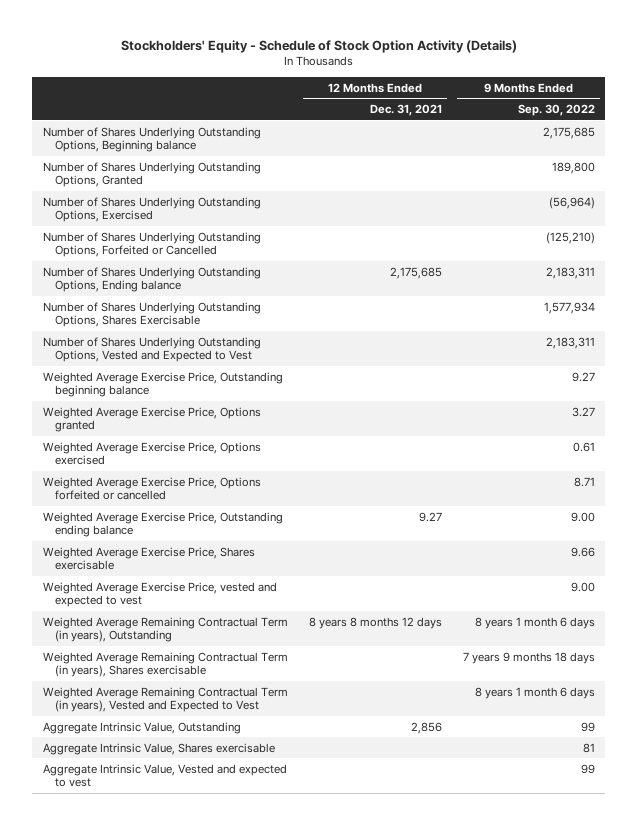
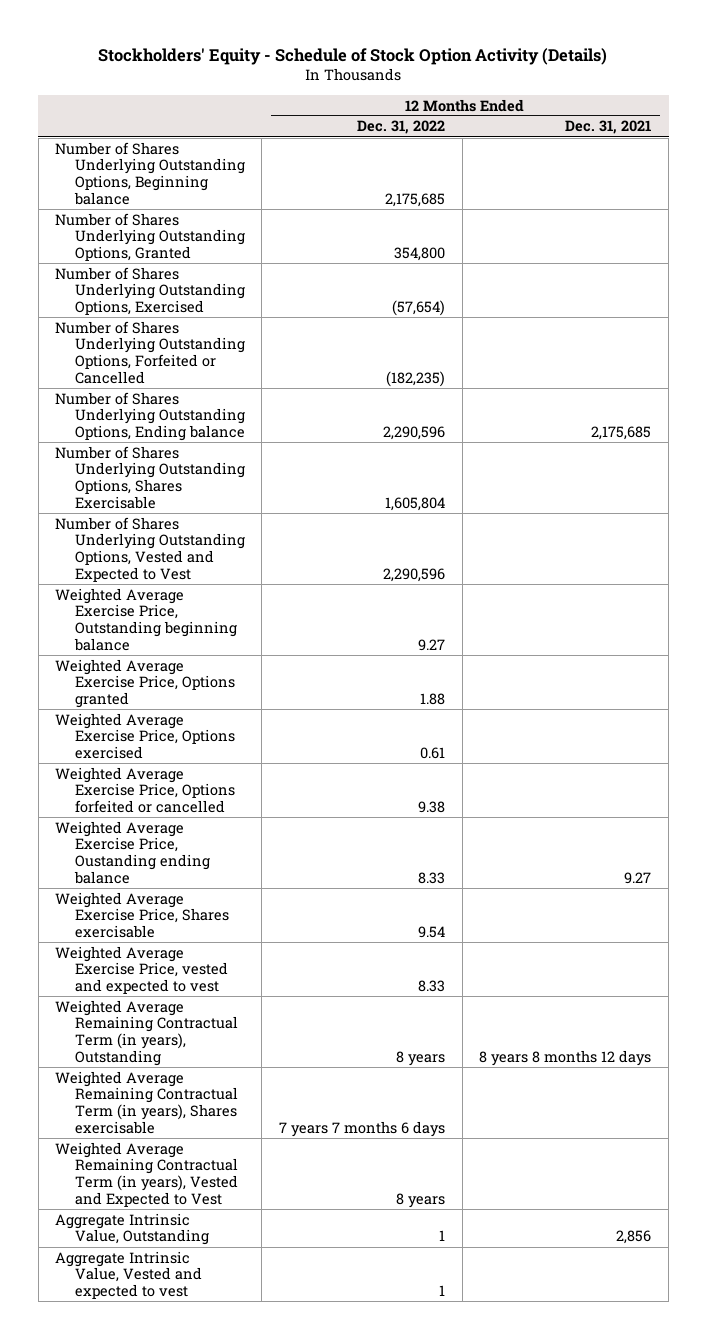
- | 12 Months Ended Dec. 31, 2021 | 9 Months Ended Sep. 30, 2022
+ | 12 Months Ended Dec. 31, 2022 | 12 Months Ended Dec. 31, 2021
- Weighted Average Exercise Price, Outstanding ending balance | 9.27 | 9.00
+ Weighted Average Exercise Price, Oustanding ending balance | 8.33 | 9.27
- Aggregate Intrinsic Value, Shares exercisable | | 81

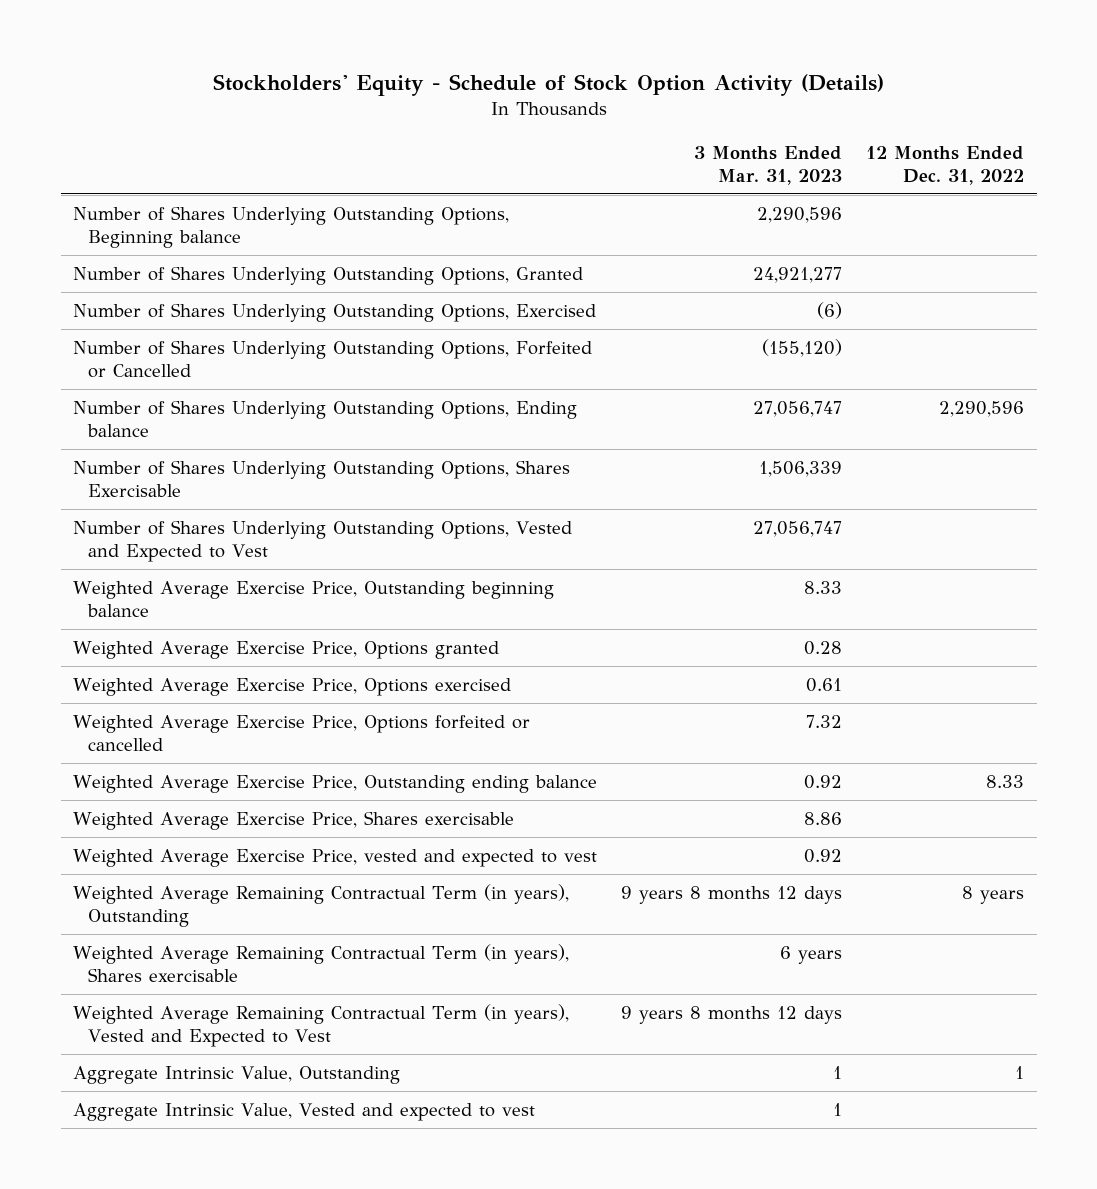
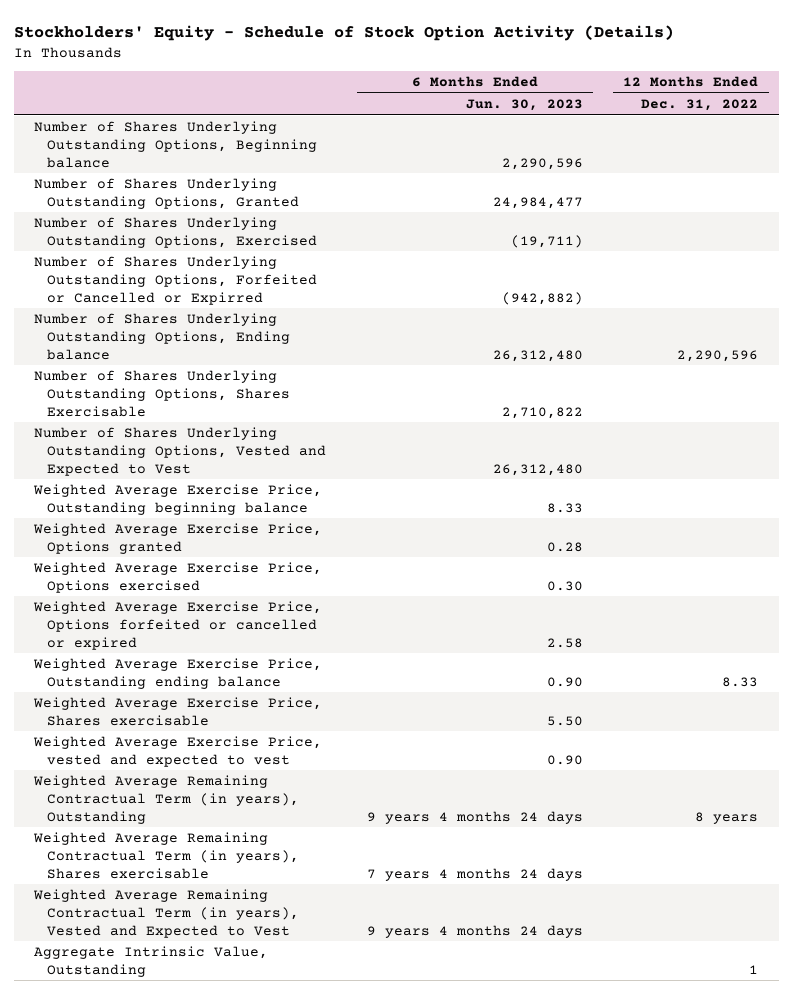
- | 3 Months Ended Mar. 31, 2023 | 12 Months Ended Dec. 31, 2022
+ | 6 Months Ended Jun. 30, 2023 | 12 Months Ended Dec. 31, 2022
- Number of Shares Underlying Outstanding Options, Forfeited or Cancelled | (155,120) |
+ Number of Shares Underlying Outstanding Options, Forfeited or Cancelled or Expirred | (942,882) |
- Weighted Average Exercise Price, Options forfeited or cancelled | 7.32 |
+ Weighted Average Exercise Price, Options forfeited or cancelled or expired | 2.58 |
- Aggregate Intrinsic Value, Vested and expected to vest | 1 |

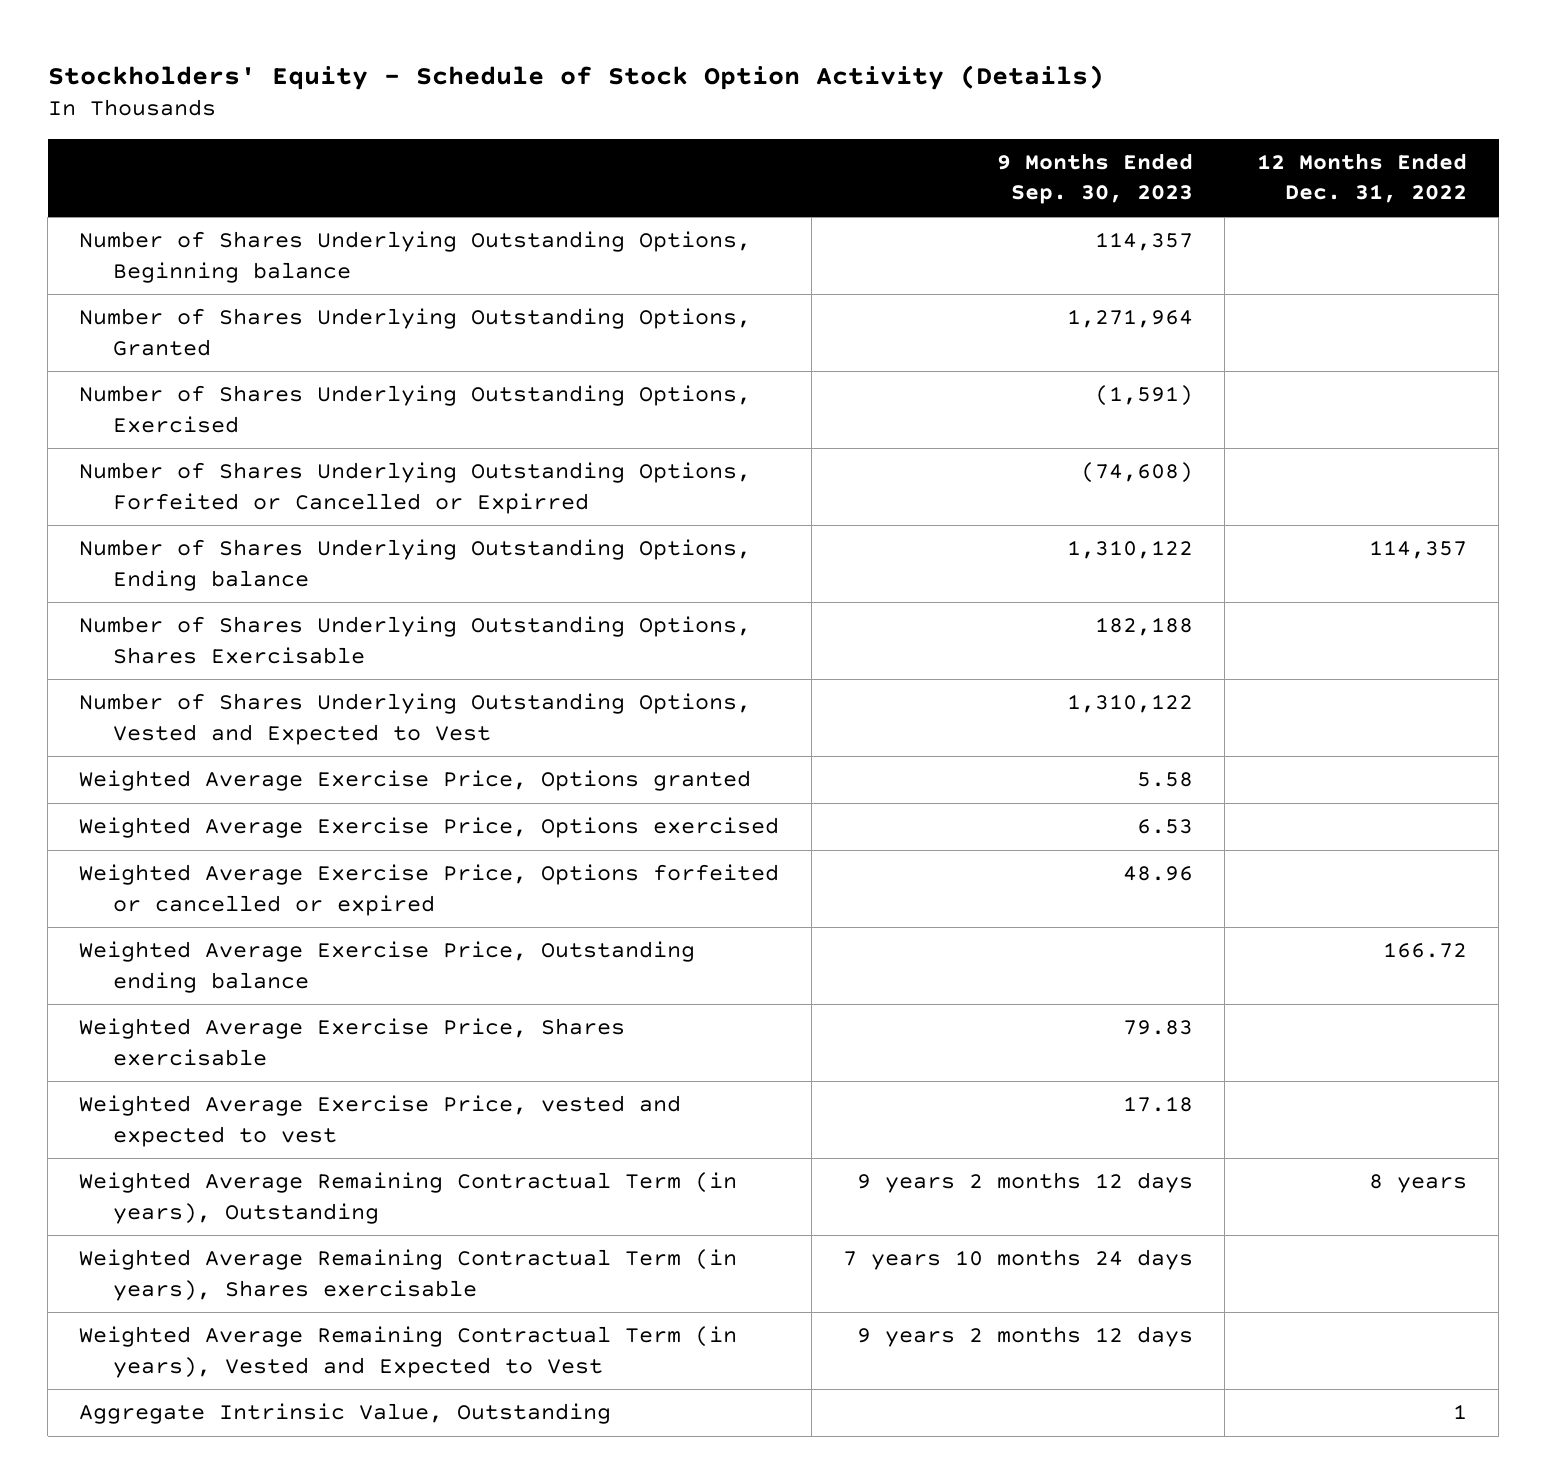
- | 6 Months Ended Jun. 30, 2023 | 12 Months Ended Dec. 31, 2022
+ | 9 Months Ended Sep. 30, 2023 | 12 Months Ended Dec. 31, 2022
- Number of Shares Underlying Outstanding Options, Ending balance | 26,312,480 | 2,290,596
+ Number of Shares Underlying Outstanding Options, Ending balance | 1,310,122 | 114,357
- Weighted Average Exercise Price, Outstanding beginning balance | 8.33 |
- Weighted Average Exercise Price, Outstanding ending balance | 0.90 | 8.33
+ Weighted Average Exercise Price, Outstanding ending balance | | 166.72

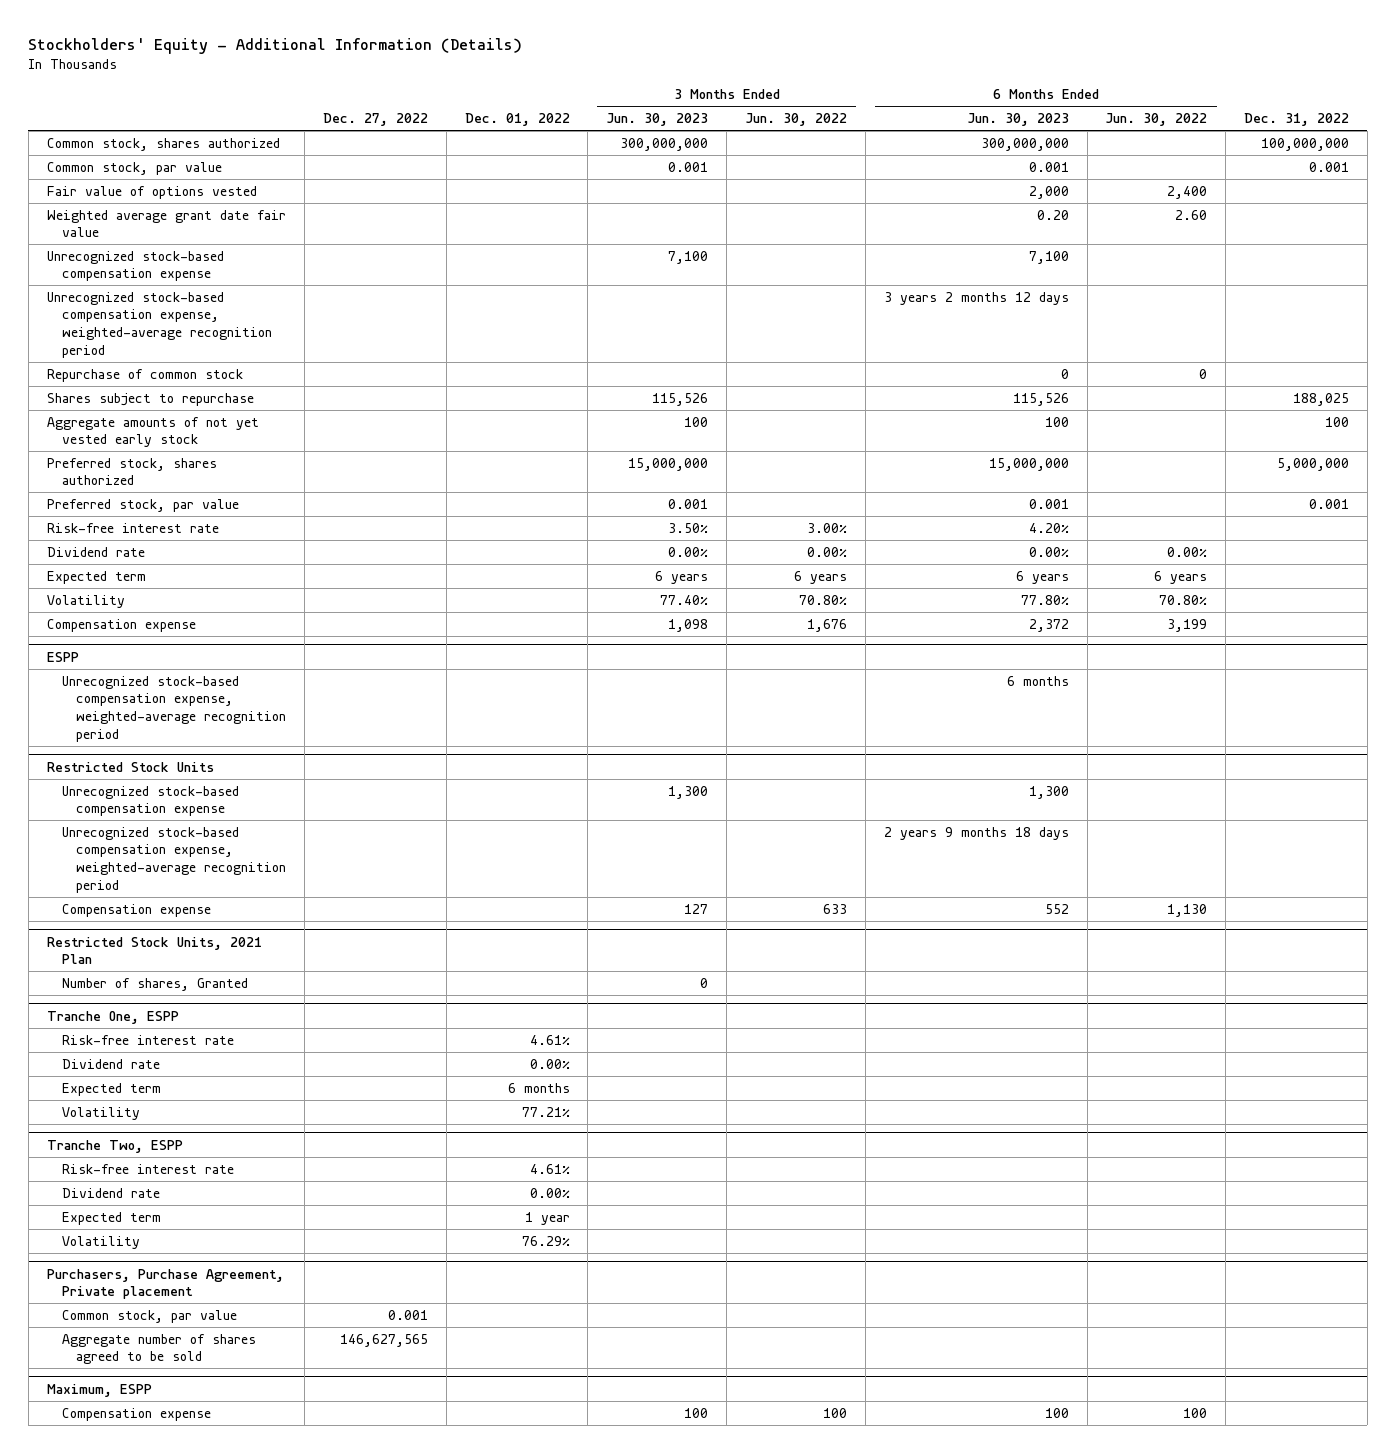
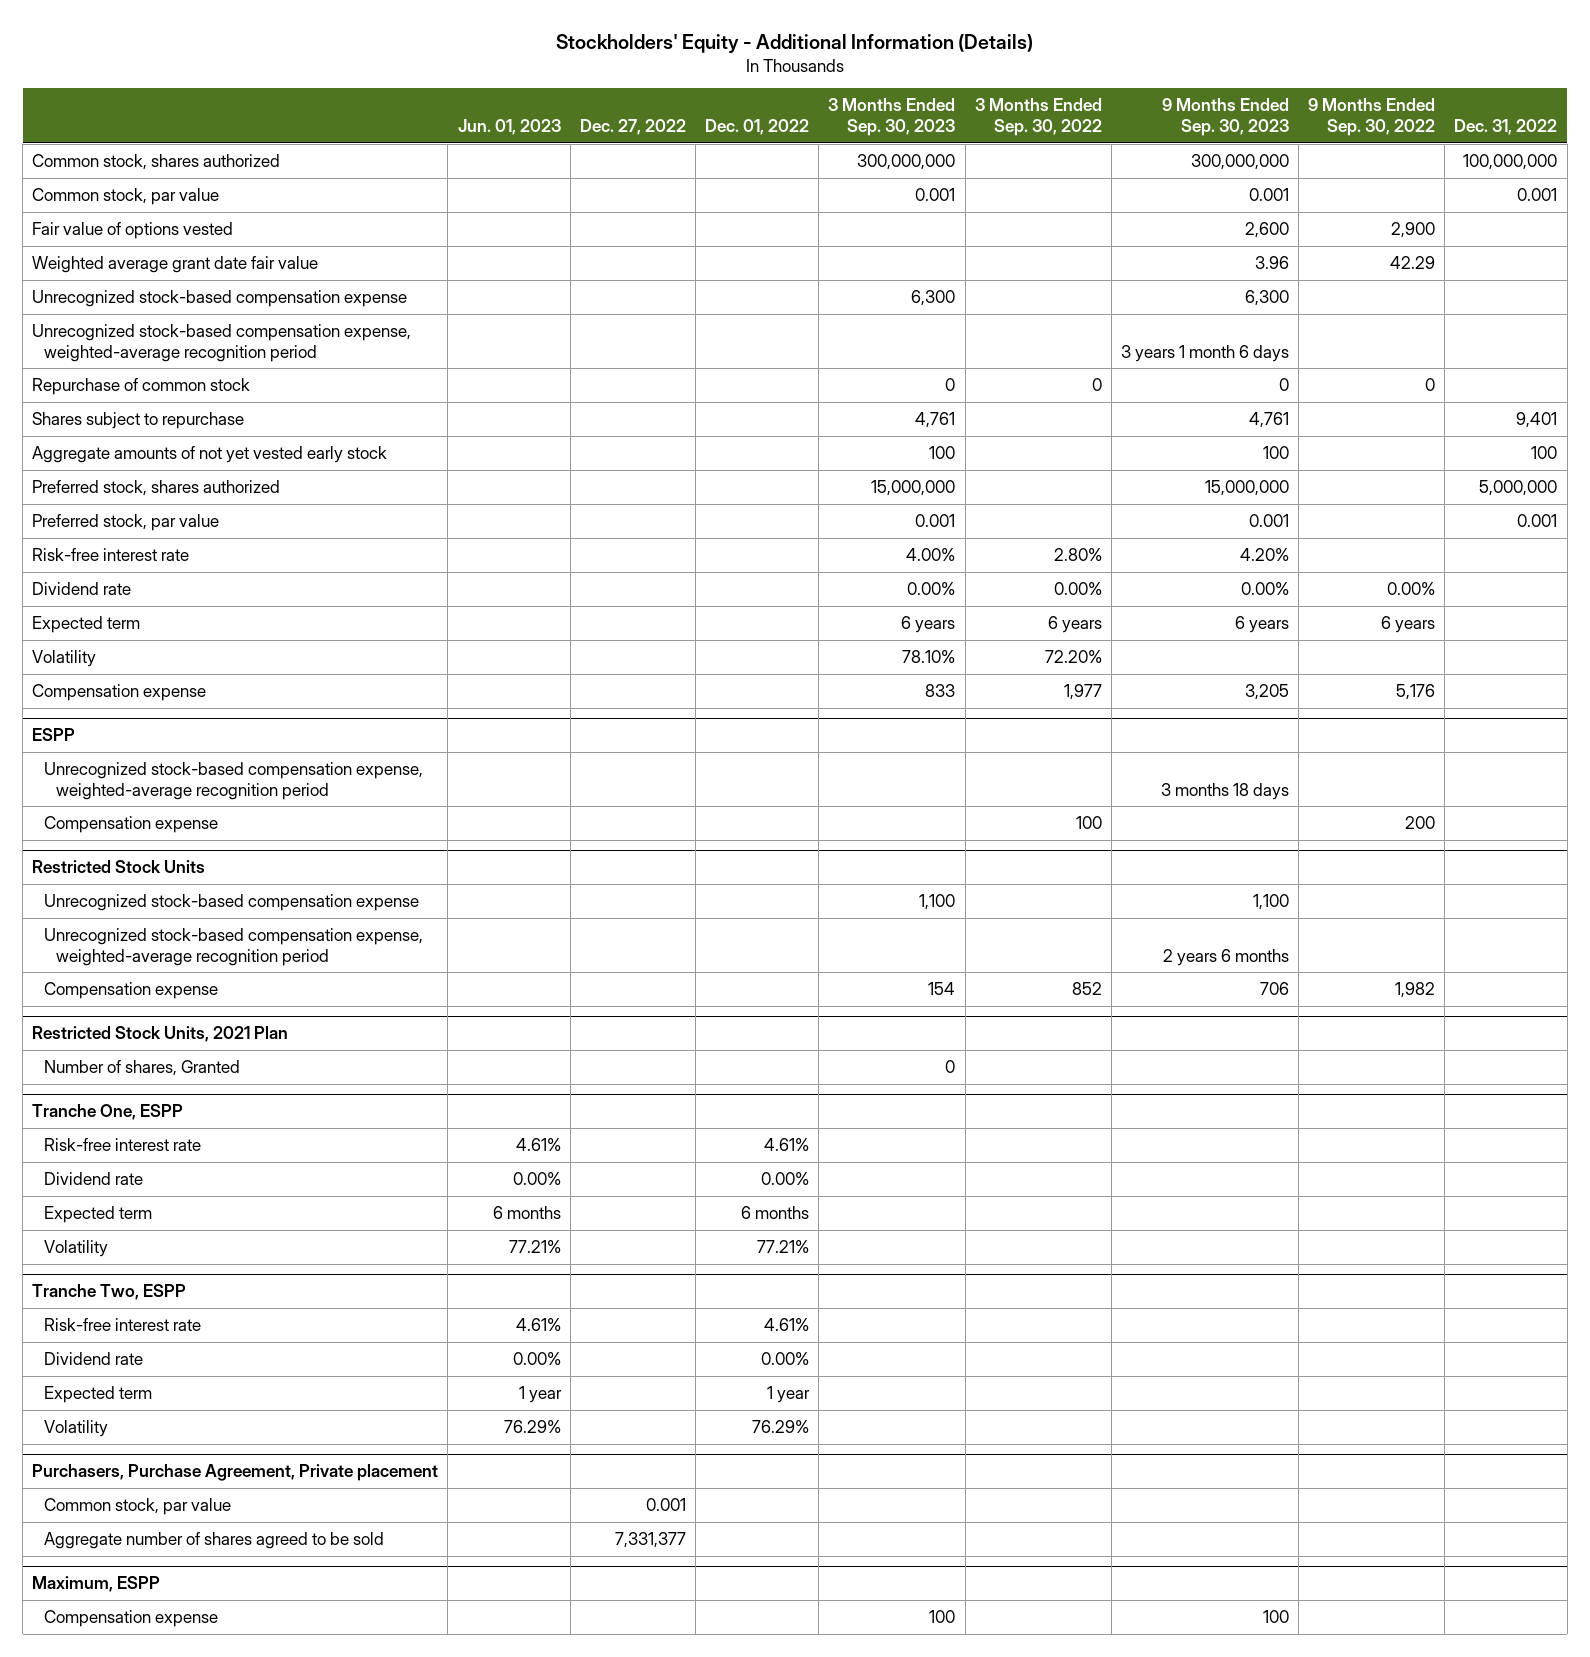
- | Dec. 27, 2022 | Dec. 01, 2022 | 3 Months Ended Jun. 30, 2023 | 3 Months Ended Jun. 30, 2022 | 6 Months Ended Jun. 30, 2023 | 6 Months Ended Jun. 30, 2022 | Dec. 31, 2022
+ | Jun. 01, 2023 | Dec. 27, 2022 | Dec. 01, 2022 | 3 Months Ended Sep. 30, 2023 | 3 Months Ended Sep. 30, 2022 | 9 Months Ended Sep. 30, 2023 | 9 Months Ended Sep. 30, 2022 | Dec. 31, 2022
- Shares subject to repurchase | | | 115,526 | | 115,526 | | 188,025
+ Shares subject to repurchase | | | | 4,761 | | 4,761 | | 9,401
@ ESPP
+ Compensation expense | | | | | 100 | | 200 |
@ Purchasers, Purchase Agreement, Private placement
- Aggregate number of shares agreed to be sold | 146,627,565 | | | | | |
+ Aggregate number of shares agreed to be sold | | 7,331,377 | | | | | |

